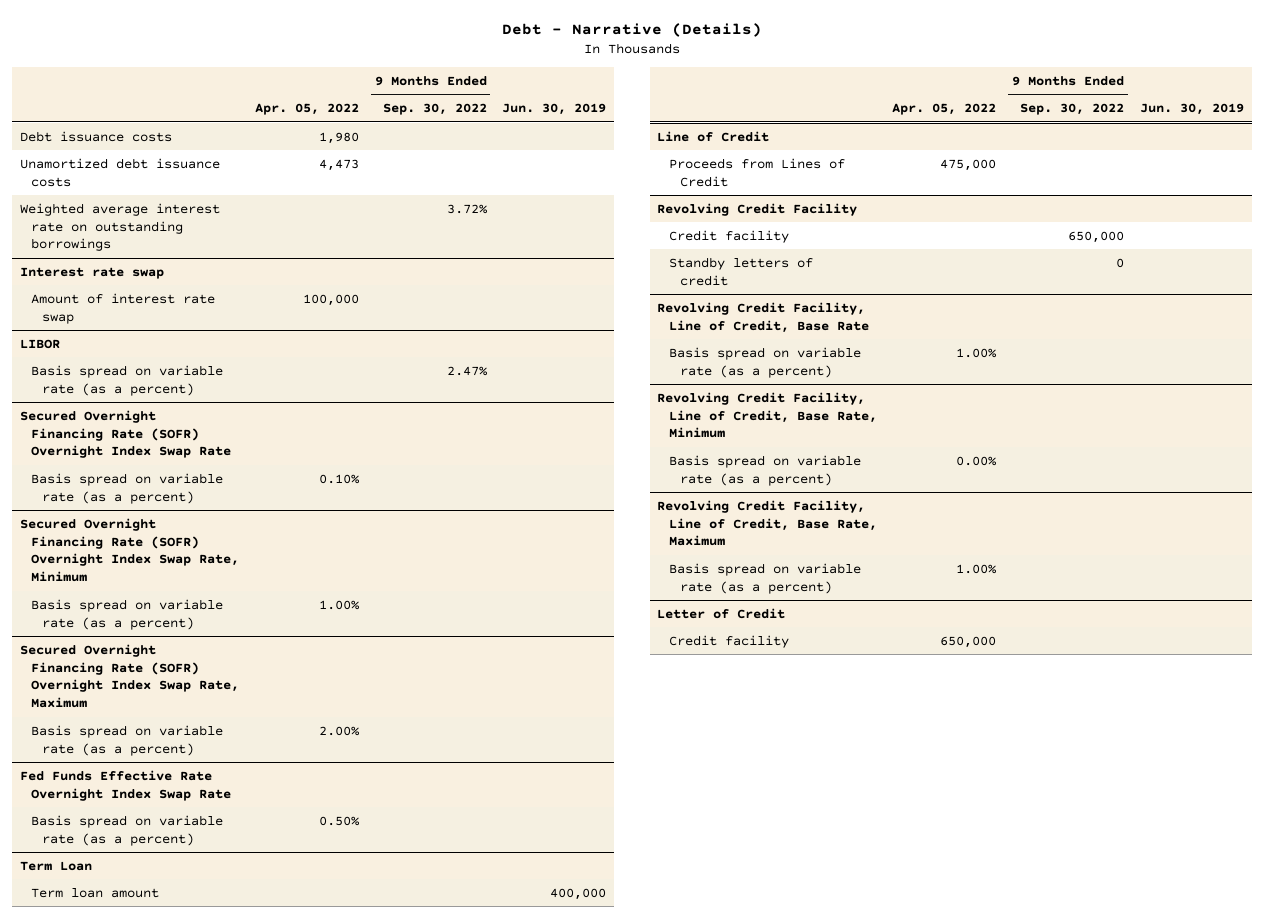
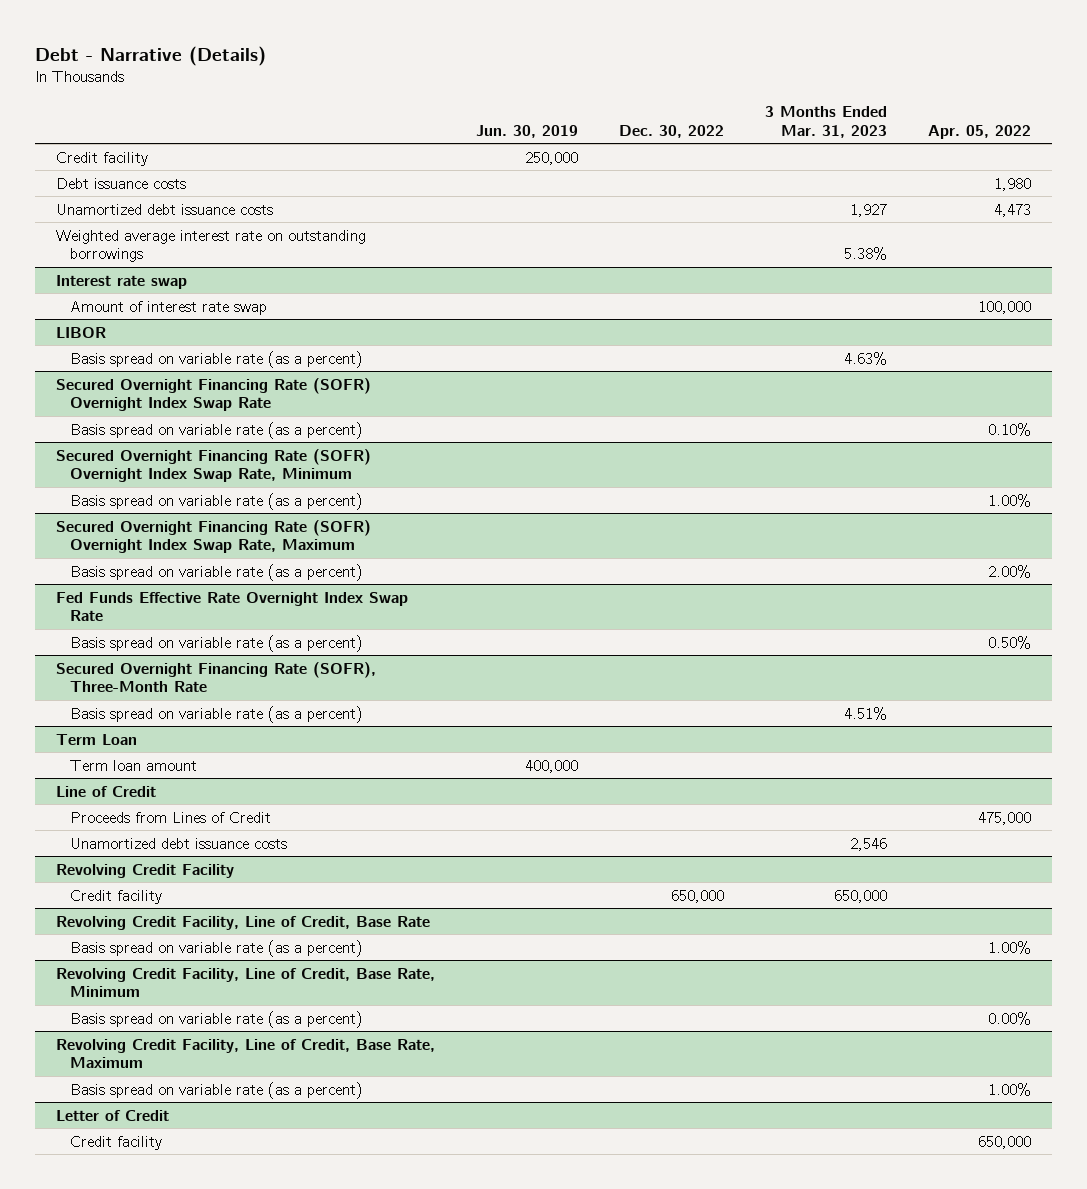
- | Apr. 05, 2022 | 9 Months Ended Sep. 30, 2022 | Jun. 30, 2019
+ | Jun. 30, 2019 | Dec. 30, 2022 | 3 Months Ended Mar. 31, 2023 | Apr. 05, 2022
+ Credit facility | 250,000 | | |
+ Secured Overnight Financing Rate (SOFR), Three-Month Rate
+ Basis spread on variable rate (as a percent) | | | 4.51% |
@ Line of Credit
+ Unamortized debt issuance costs | | | 2,546 |
@ Revolving Credit Facility
- Standby letters of credit | | 0 |

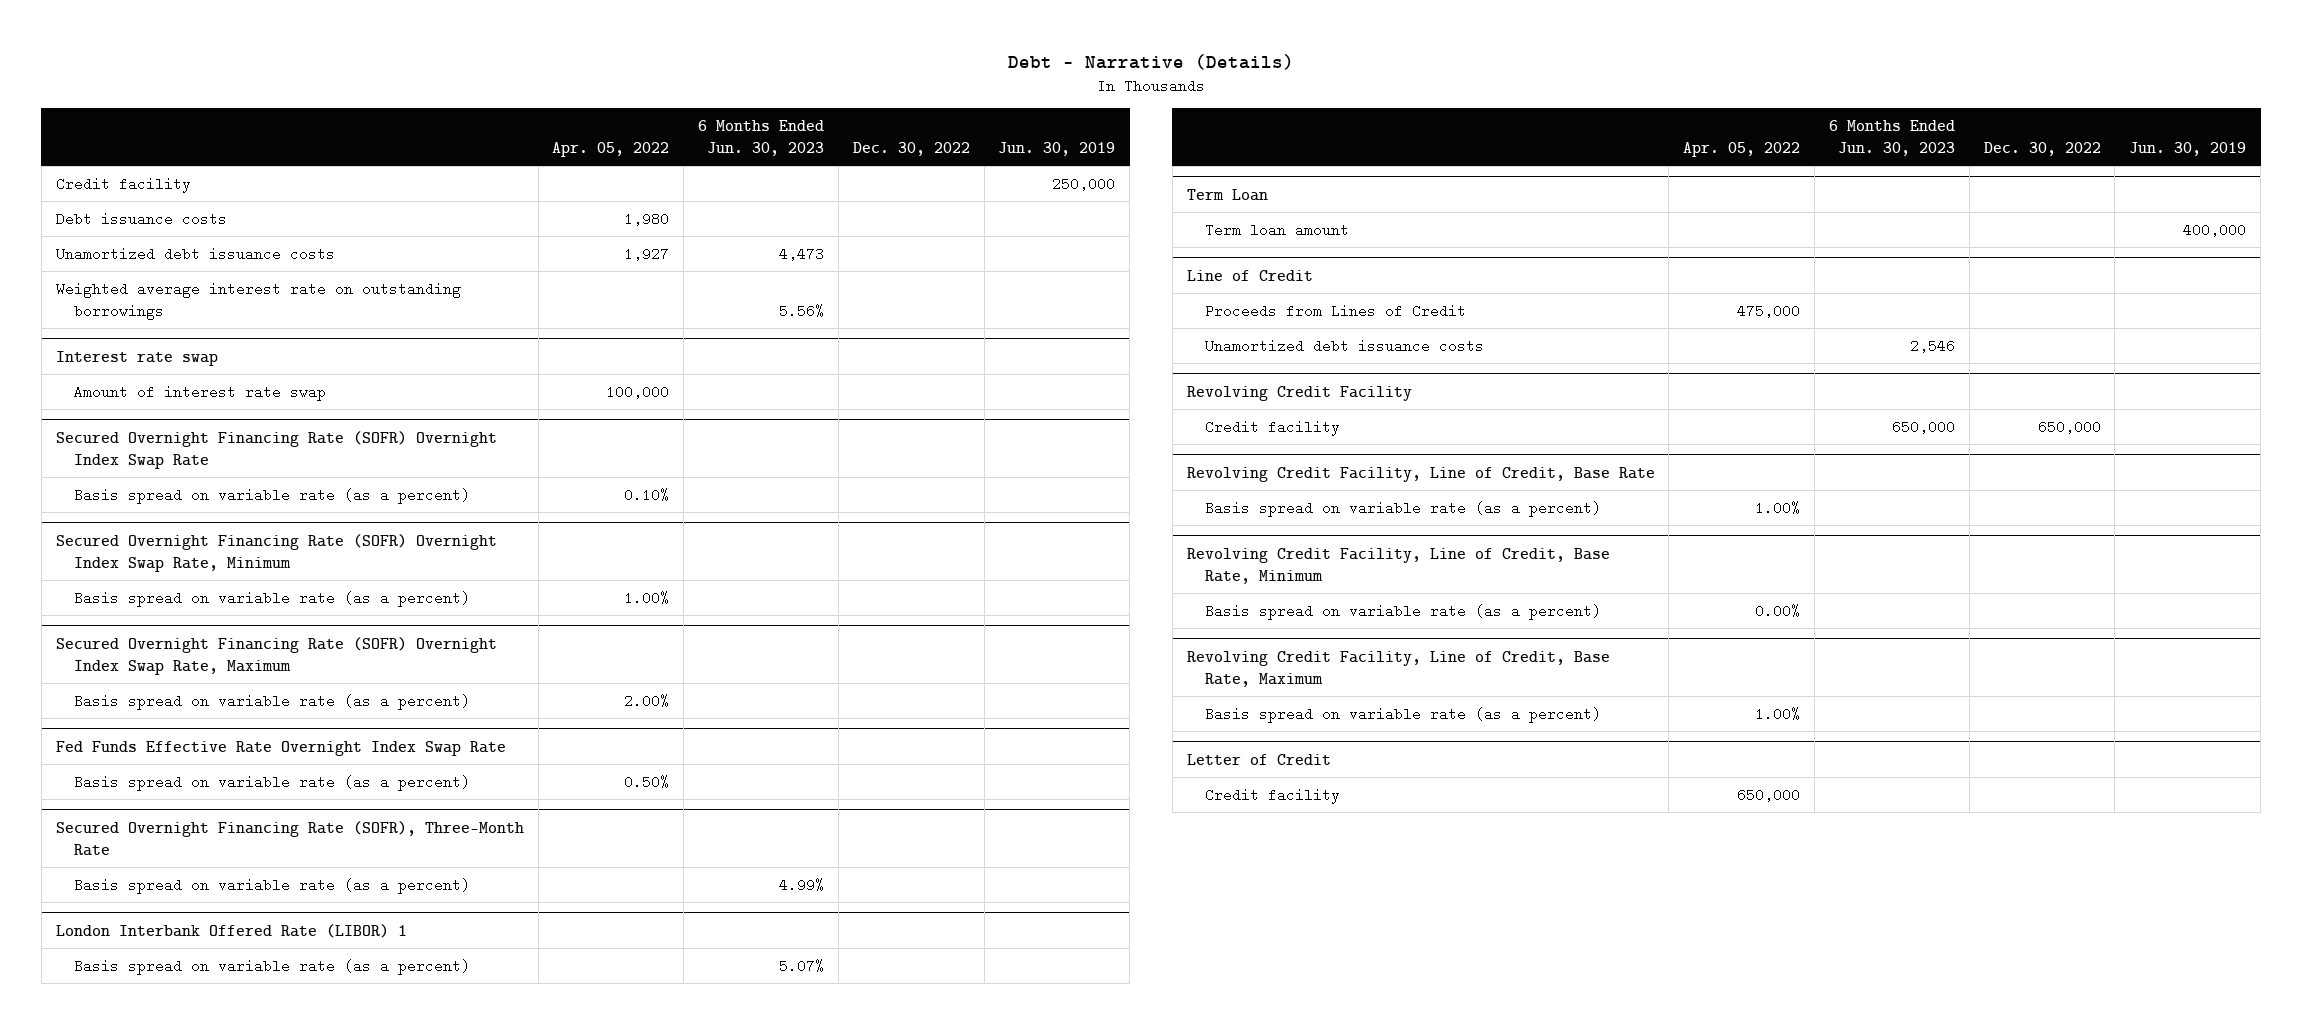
- | Jun. 30, 2019 | Dec. 30, 2022 | 3 Months Ended Mar. 31, 2023 | Apr. 05, 2022
+ | Apr. 05, 2022 | 6 Months Ended Jun. 30, 2023 | Dec. 30, 2022 | Jun. 30, 2019
- Unamortized debt issuance costs | | | 1,927 | 4,473
+ Unamortized debt issuance costs | 1,927 | 4,473 | |
- LIBOR
- Basis spread on variable rate (as a percent) | | | 4.63% |
+ London Interbank Offered Rate (LIBOR) 1
+ Basis spread on variable rate (as a percent) | | 5.07% | |

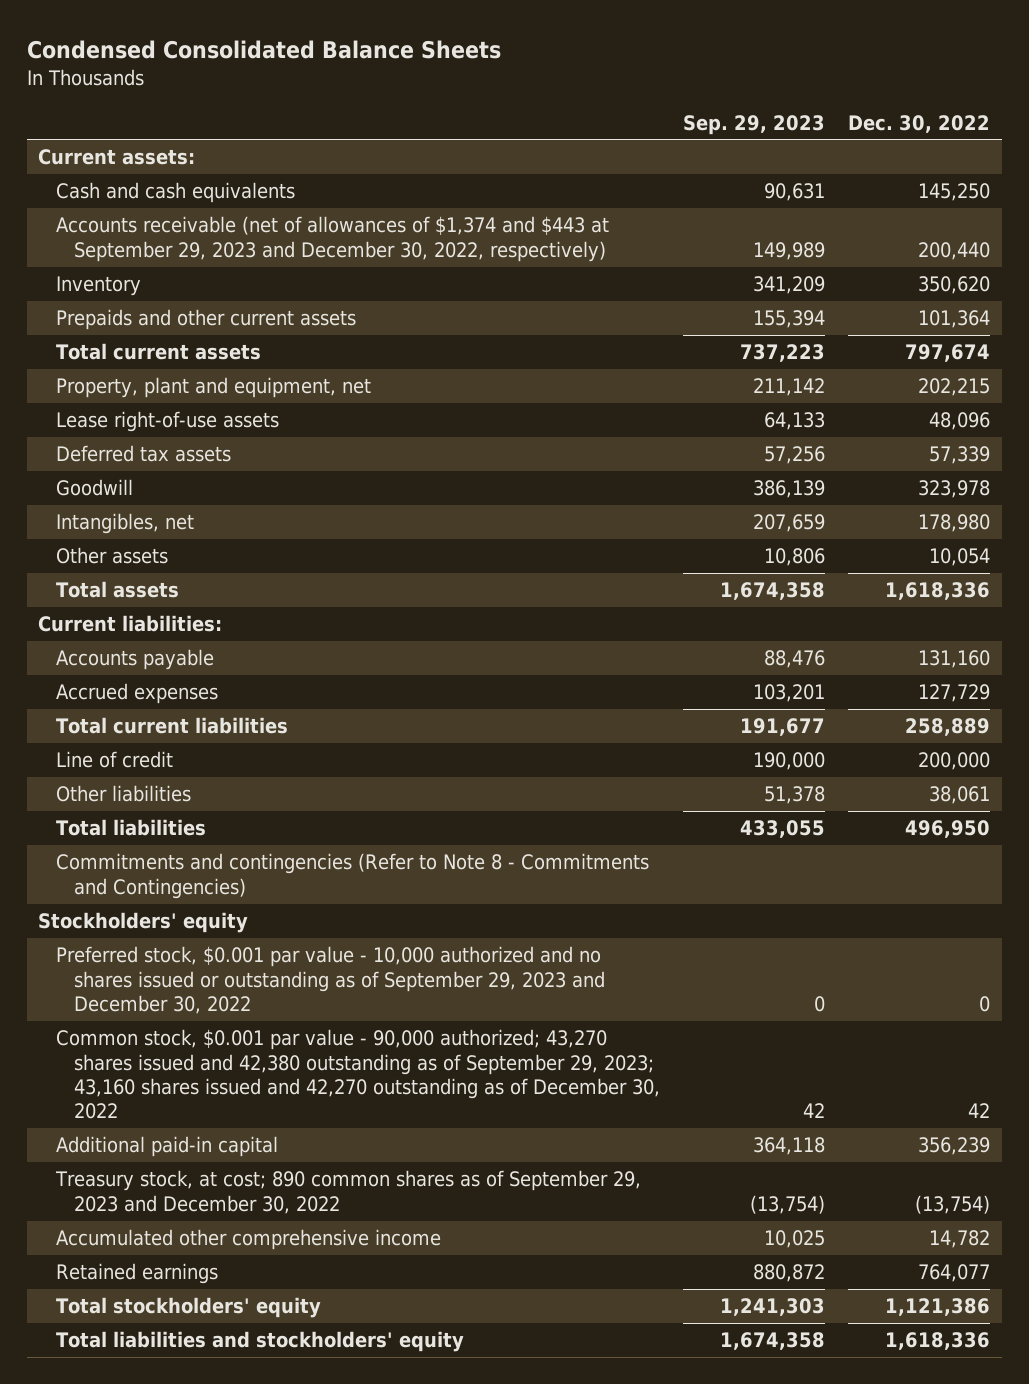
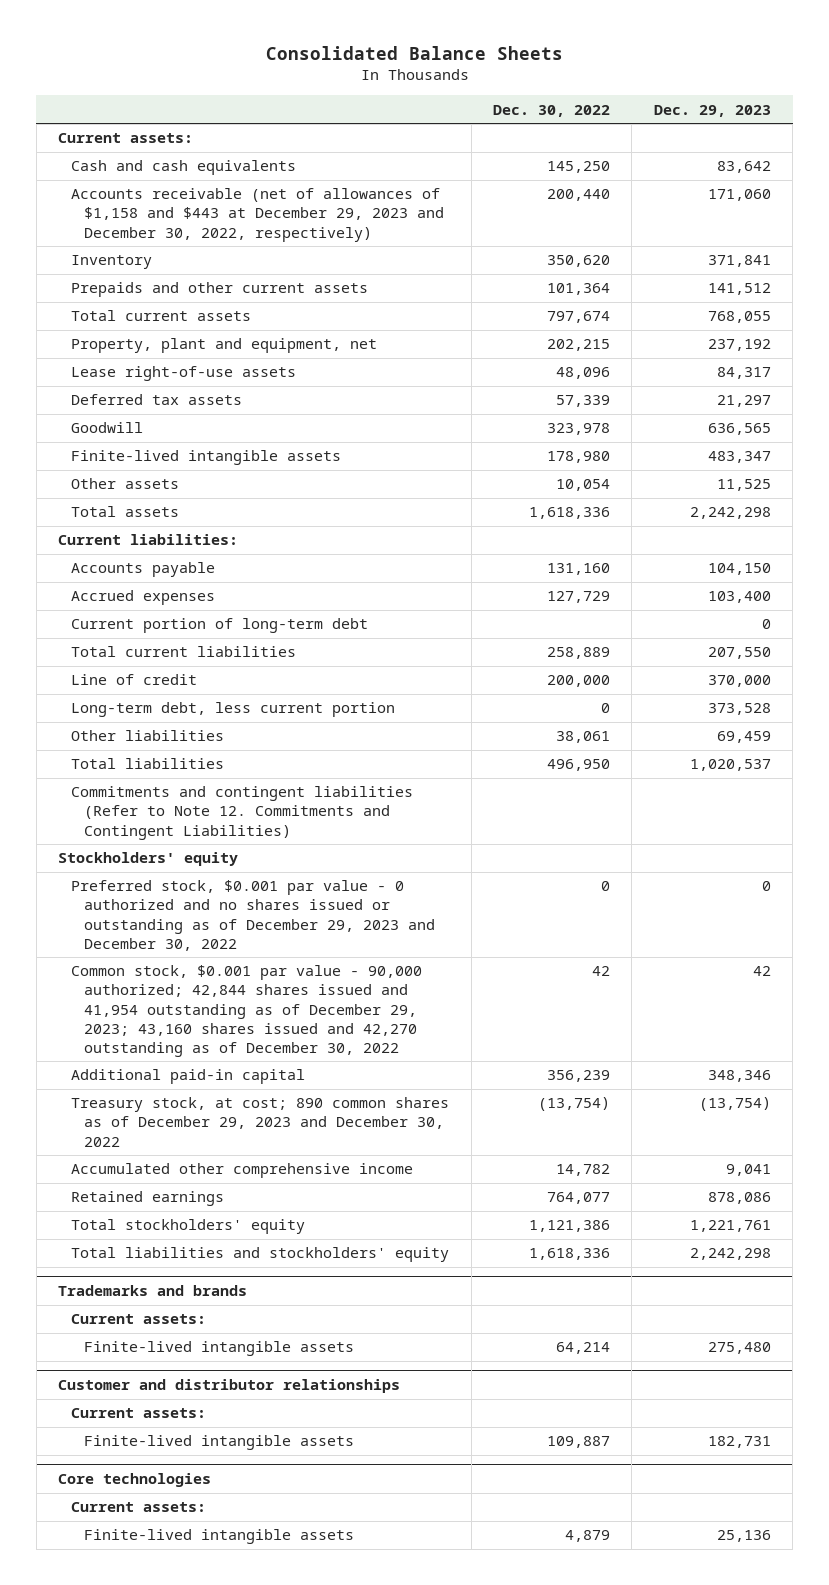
- Condensed Consolidated Balance Sheets
+ Consolidated Balance Sheets
- | Sep. 29, 2023 | Dec. 30, 2022
+ | Dec. 30, 2022 | Dec. 29, 2023
- Accounts receivable (net of allowances of $1,374 and $443 at September 29, 2023 and December 30, 2022, respectively) | 149,989 | 200,440
+ Accounts receivable (net of allowances of $1,158 and $443 at December 29, 2023 and December 30, 2022, respectively) | 200,440 | 171,060
- Intangibles, net | 207,659 | 178,980
+ Finite-lived intangible assets | 178,980 | 483,347
+ Current portion of long-term debt | | 0
+ Long-term debt, less current portion | 0 | 373,528
- Commitments and contingencies (Refer to Note 8 - Commitments and Contingencies)
+ Commitments and contingent liabilities (Refer to Note 12. Commitments and Contingent Liabilities)
- Preferred stock, $0.001 par value - 10,000 authorized and no shares issued or outstanding as of September 29, 2023 and December 30, 2022 | 0 | 0
- Common stock, $0.001 par value - 90,000 authorized; 43,270 shares issued and 42,380 outstanding as of September 29, 2023; 43,160 shares issued and 42,270 outstanding as of December 30, 2022 | 42 | 42
+ Preferred stock, $0.001 par value - 0 authorized and no shares issued or outstanding as of December 29, 2023 and December 30, 2022 | 0 | 0
+ Common stock, $0.001 par value - 90,000 authorized; 42,844 shares issued and 41,954 outstanding as of December 29, 2023; 43,160 shares issued and 42,270 outstanding as of December 30, 2022 | 42 | 42
- Treasury stock, at cost; 890 common shares as of September 29, 2023 and December 30, 2022 | (13,754) | (13,754)
+ Treasury stock, at cost; 890 common shares as of December 29, 2023 and December 30, 2022 | (13,754) | (13,754)
+ Trademarks and brands
+ Current assets:
+ Finite-lived intangible assets | 64,214 | 275,480
+ Customer and distributor relationships
+ Current assets:
+ Finite-lived intangible assets | 109,887 | 182,731
+ Core technologies
+ Current assets:
+ Finite-lived intangible assets | 4,879 | 25,136

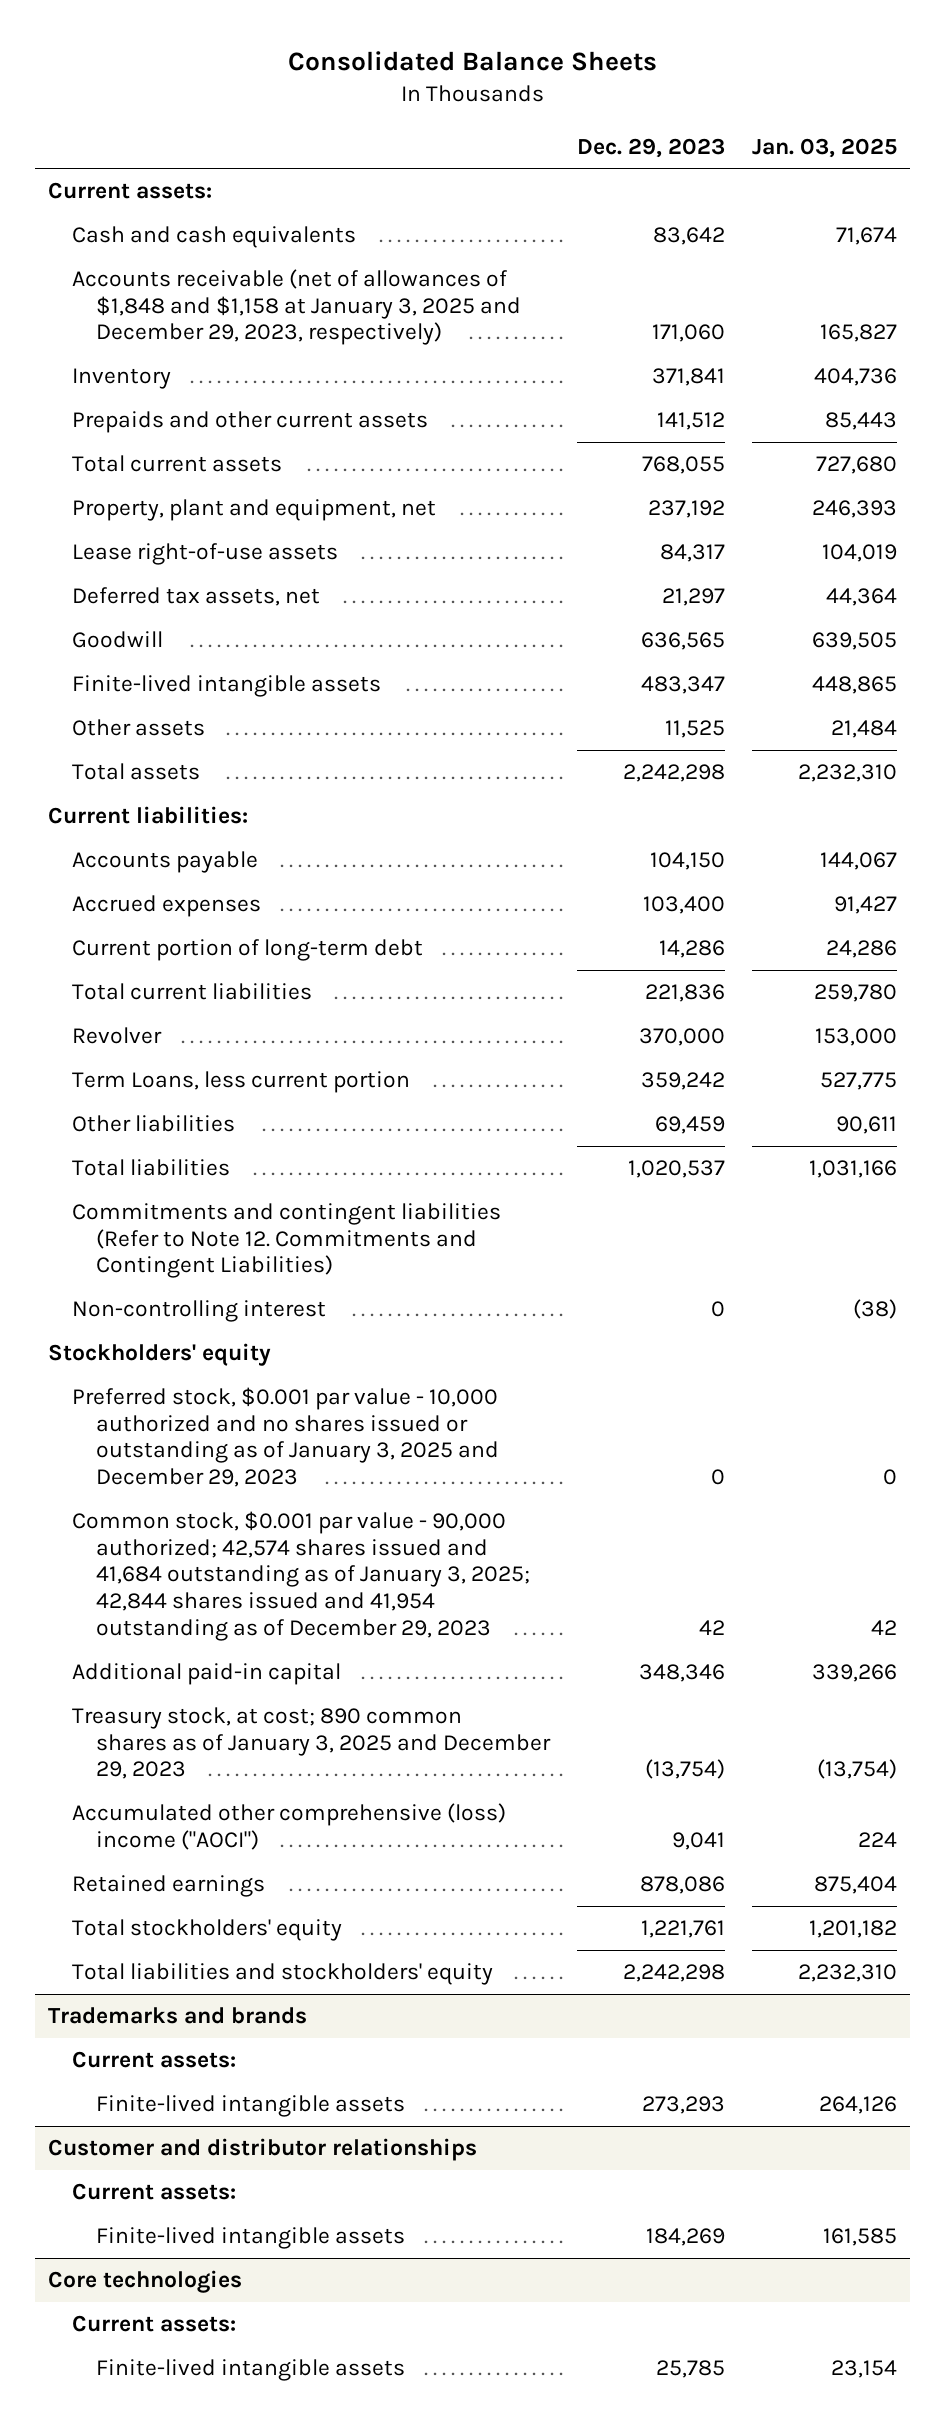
- | Dec. 30, 2022 | Dec. 29, 2023
+ | Dec. 29, 2023 | Jan. 03, 2025
- Accounts receivable (net of allowances of $1,158 and $443 at December 29, 2023 and December 30, 2022, respectively) | 200,440 | 171,060
+ Accounts receivable (net of allowances of $1,848 and $1,158 at January 3, 2025 and December 29, 2023, respectively) | 171,060 | 165,827
- Deferred tax assets | 57,339 | 21,297
+ Deferred tax assets, net | 21,297 | 44,364
- Current portion of long-term debt | | 0
- Total current liabilities | 258,889 | 207,550
- Line of credit | 200,000 | 370,000
- Long-term debt, less current portion | 0 | 373,528
+ Current portion of long-term debt | 14,286 | 24,286
+ Total current liabilities | 221,836 | 259,780
+ Revolver | 370,000 | 153,000
+ Term Loans, less current portion | 359,242 | 527,775
+ Non-controlling interest | 0 | (38)
- Preferred stock, $0.001 par value - 0 authorized and no shares issued or outstanding as of December 29, 2023 and December 30, 2022 | 0 | 0
- Common stock, $0.001 par value - 90,000 authorized; 42,844 shares issued and 41,954 outstanding as of December 29, 2023; 43,160 shares issued and 42,270 outstanding as of December 30, 2022 | 42 | 42
+ Preferred stock, $0.001 par value - 10,000 authorized and no shares issued or outstanding as of January 3, 2025 and December 29, 2023 | 0 | 0
+ Common stock, $0.001 par value - 90,000 authorized; 42,574 shares issued and 41,684 outstanding as of January 3, 2025; 42,844 shares issued and 41,954 outstanding as of December 29, 2023 | 42 | 42
- Treasury stock, at cost; 890 common shares as of December 29, 2023 and December 30, 2022 | (13,754) | (13,754)
- Accumulated other comprehensive income | 14,782 | 9,041
+ Treasury stock, at cost; 890 common shares as of January 3, 2025 and December 29, 2023 | (13,754) | (13,754)
+ Accumulated other comprehensive (loss) income ("AOCI") | 9,041 | 224
@ Trademarks and brands
- Finite-lived intangible assets | 64,214 | 275,480
+ Finite-lived intangible assets | 273,293 | 264,126
@ Customer and distributor relationships
- Finite-lived intangible assets | 109,887 | 182,731
+ Finite-lived intangible assets | 184,269 | 161,585
@ Core technologies
- Finite-lived intangible assets | 4,879 | 25,136
+ Finite-lived intangible assets | 25,785 | 23,154

